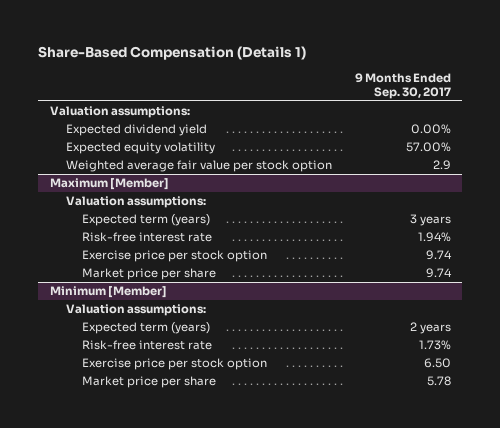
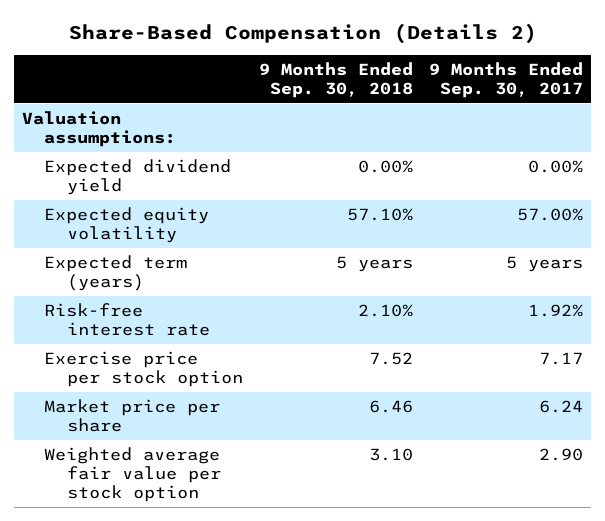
- Share-Based Compensation (Details 1)
+ Share-Based Compensation (Details 2)
- | 9 Months Ended Sep. 30, 2017
+ | 9 Months Ended Sep. 30, 2018 | 9 Months Ended Sep. 30, 2017
- Weighted average fair value per stock option | 2.9
- Maximum [Member]
- Valuation assumptions:
- Expected term (years) | 3 years
- Risk-free interest rate | 1.94%
- Exercise price per stock option | 9.74
- Market price per share | 9.74
- Minimum [Member]
- Valuation assumptions:
- Expected term (years) | 2 years
- Risk-free interest rate | 1.73%
- Exercise price per stock option | 6.50
- Market price per share | 5.78
+ Expected term (years) | 5 years | 5 years
+ Risk-free interest rate | 2.10% | 1.92%
+ Exercise price per stock option | 7.52 | 7.17
+ Market price per share | 6.46 | 6.24
+ Weighted average fair value per stock option | 3.10 | 2.90

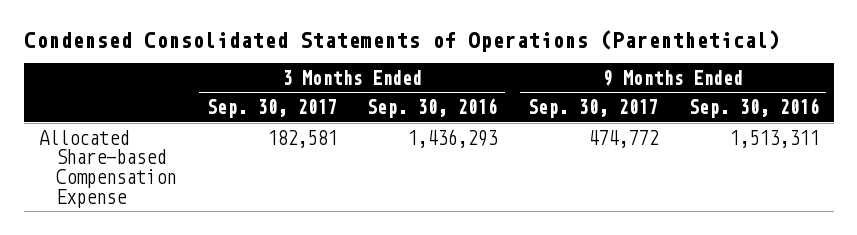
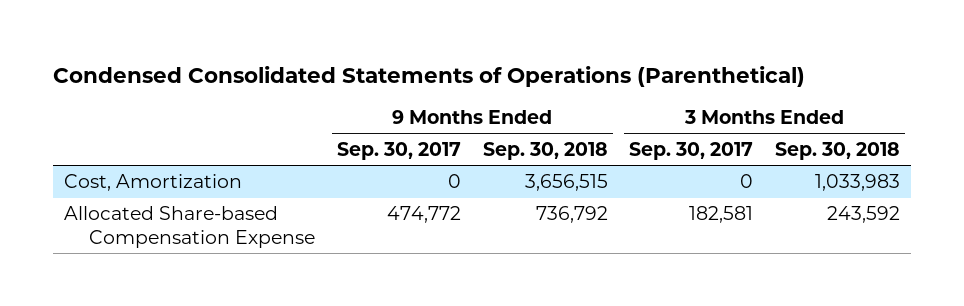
- | 3 Months Ended Sep. 30, 2017 | 3 Months Ended Sep. 30, 2016 | 9 Months Ended Sep. 30, 2017 | 9 Months Ended Sep. 30, 2016
+ | 9 Months Ended Sep. 30, 2017 | 9 Months Ended Sep. 30, 2018 | 3 Months Ended Sep. 30, 2017 | 3 Months Ended Sep. 30, 2018
+ Cost, Amortization | 0 | 3,656,515 | 0 | 1,033,983

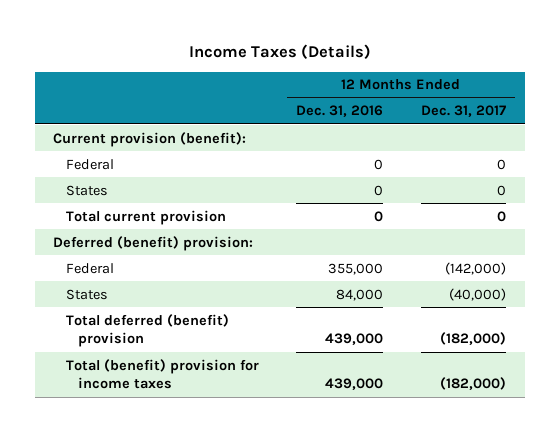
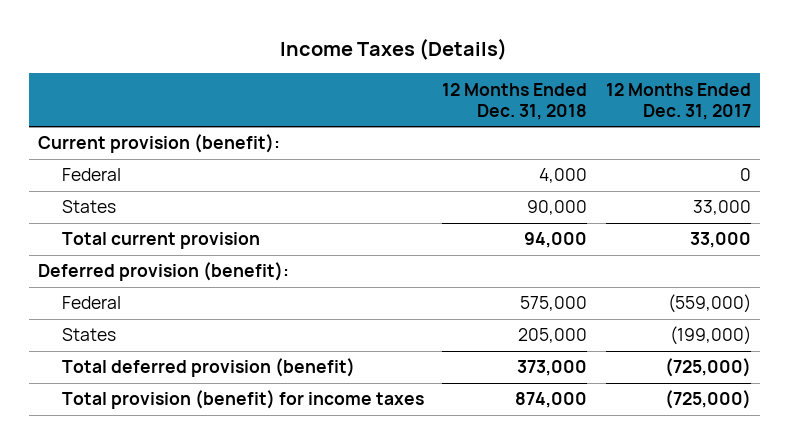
- | 12 Months Ended Dec. 31, 2016 | 12 Months Ended Dec. 31, 2017
+ | 12 Months Ended Dec. 31, 2018 | 12 Months Ended Dec. 31, 2017
- States | 0 | 0
- Total current provision | 0 | 0
- Deferred (benefit) provision:
- Federal | 355,000 | (142,000)
- States | 84,000 | (40,000)
- Total deferred (benefit) provision | 439,000 | (182,000)
- Total (benefit) provision for income taxes | 439,000 | (182,000)
+ States | 90,000 | 33,000
+ Total current provision | 94,000 | 33,000
+ Deferred provision (benefit):
+ Federal | 575,000 | (559,000)
+ States | 205,000 | (199,000)
+ Total deferred provision (benefit) | 373,000 | (725,000)
+ Total provision (benefit) for income taxes | 874,000 | (725,000)

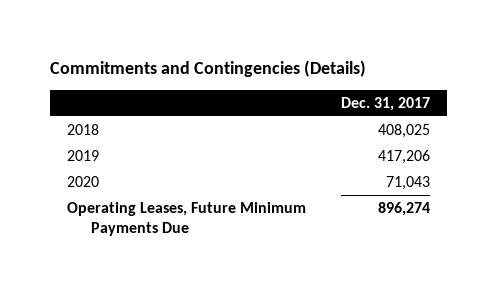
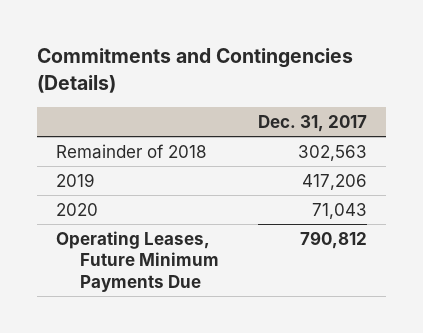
- 2018 | 408,025
+ Remainder of 2018 | 302,563
- Operating Leases, Future Minimum Payments Due | 896,274
+ Operating Leases, Future Minimum Payments Due | 790,812

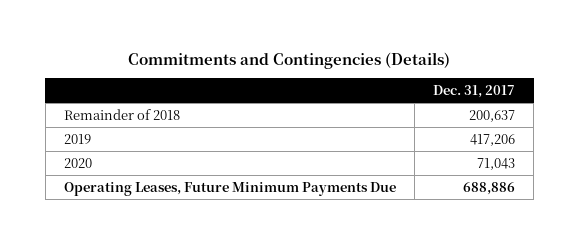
- Remainder of 2018 | 302,563
+ Remainder of 2018 | 200,637
- Operating Leases, Future Minimum Payments Due | 790,812
+ Operating Leases, Future Minimum Payments Due | 688,886

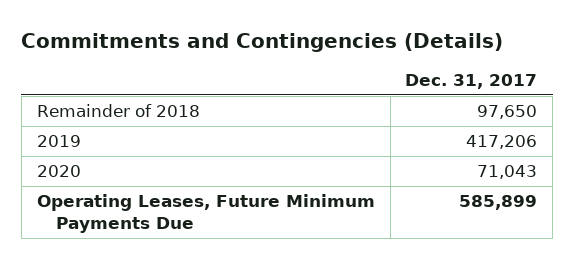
- Remainder of 2018 | 200,637
+ Remainder of 2018 | 97,650
- Operating Leases, Future Minimum Payments Due | 688,886
+ Operating Leases, Future Minimum Payments Due | 585,899

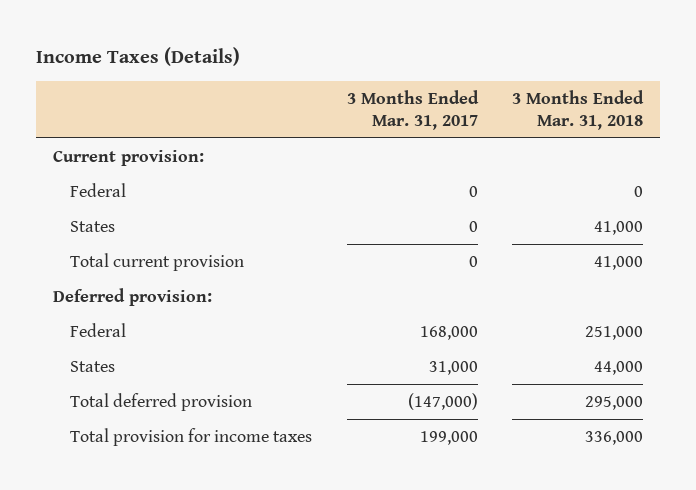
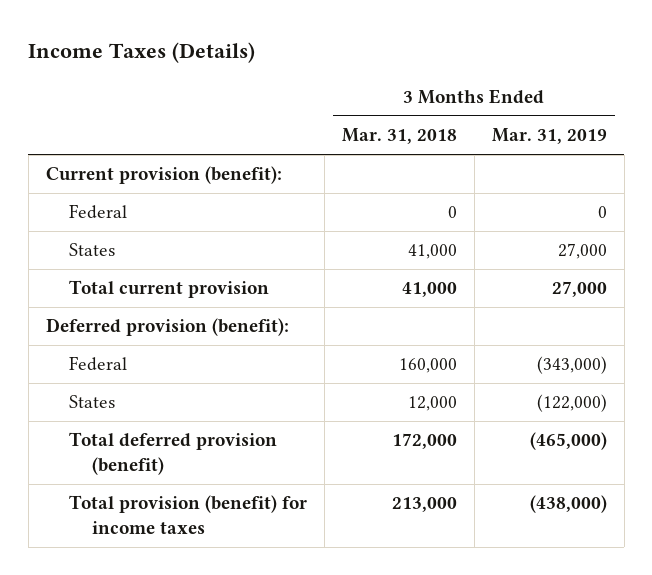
- | 3 Months Ended Mar. 31, 2017 | 3 Months Ended Mar. 31, 2018
+ | 3 Months Ended Mar. 31, 2018 | 3 Months Ended Mar. 31, 2019
- Current provision:
+ Current provision (benefit):
- Deferred provision:
- Federal | 168,000 | 251,000
- States | 31,000 | 44,000
- Total deferred provision | (147,000) | 295,000
- Total provision for income taxes | 199,000 | 336,000
+ Deferred provision (benefit):
+ Federal | 160,000 | (343,000)
+ States | 12,000 | (122,000)
+ Total deferred provision (benefit) | 172,000 | (465,000)
+ Total provision (benefit) for income taxes | 213,000 | (438,000)

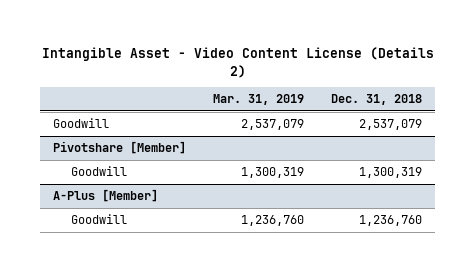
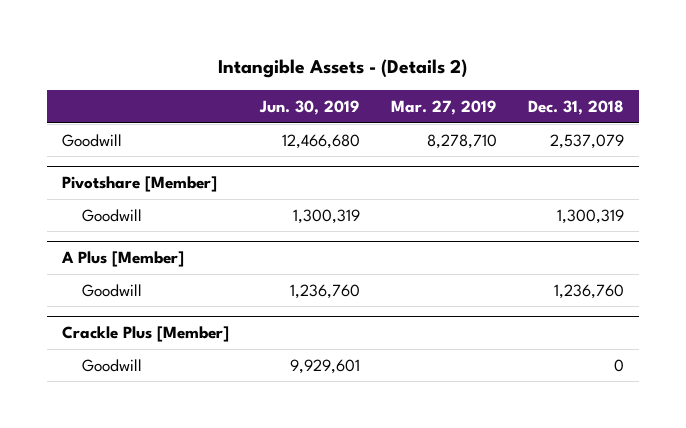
- Intangible Asset - Video Content License (Details 2)
+ Intangible Assets - (Details 2)
- | Mar. 31, 2019 | Dec. 31, 2018
+ | Jun. 30, 2019 | Mar. 27, 2019 | Dec. 31, 2018
- A-Plus [Member]
+ A Plus [Member]
+ Crackle Plus [Member]
+ Goodwill | 9,929,601 | | 0

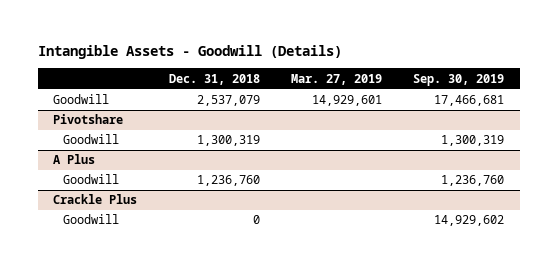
- Intangible Assets - (Details 2)
+ Intangible Assets - Goodwill (Details)
- | Jun. 30, 2019 | Mar. 27, 2019 | Dec. 31, 2018
+ | Dec. 31, 2018 | Mar. 27, 2019 | Sep. 30, 2019
- Goodwill | 12,466,680 | 8,278,710 | 2,537,079
- Pivotshare [Member]
+ Goodwill | 2,537,079 | 14,929,601 | 17,466,681
+ Pivotshare
- A Plus [Member]
+ A Plus
- Crackle Plus [Member]
+ Crackle Plus

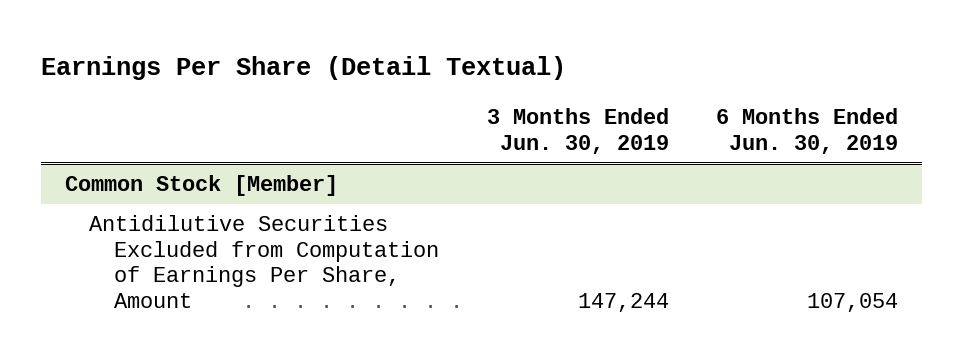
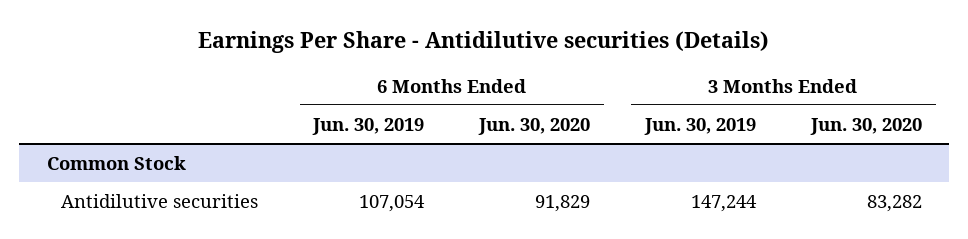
- Earnings Per Share (Detail Textual)
+ Earnings Per Share - Antidilutive securities (Details)
- | 3 Months Ended Jun. 30, 2019 | 6 Months Ended Jun. 30, 2019
+ | 6 Months Ended Jun. 30, 2019 | 6 Months Ended Jun. 30, 2020 | 3 Months Ended Jun. 30, 2019 | 3 Months Ended Jun. 30, 2020
- Common Stock [Member]
- Antidilutive Securities Excluded from Computation of Earnings Per Share, Amount | 147,244 | 107,054
+ Common Stock
+ Antidilutive securities | 107,054 | 91,829 | 147,244 | 83,282

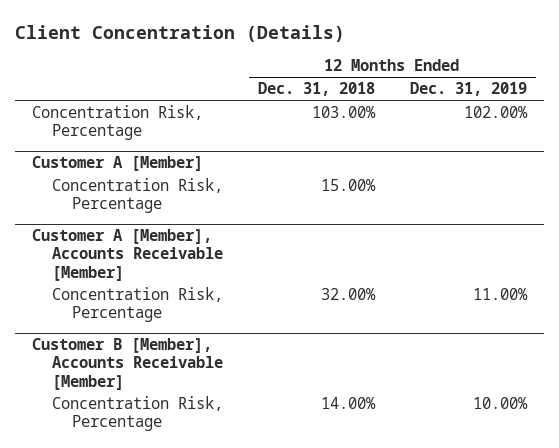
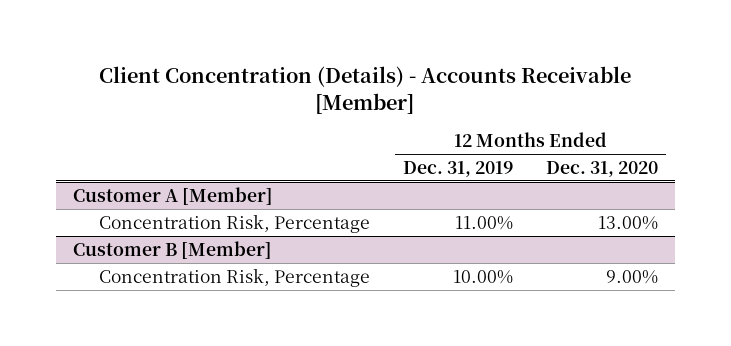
- Client Concentration (Details)
+ Client Concentration (Details) - Accounts Receivable [Member]
- | 12 Months Ended Dec. 31, 2018 | 12 Months Ended Dec. 31, 2019
+ | 12 Months Ended Dec. 31, 2019 | 12 Months Ended Dec. 31, 2020
- Concentration Risk, Percentage | 103.00% | 102.00%
@ Customer A [Member]
- Concentration Risk, Percentage | 15.00% |
- Customer A [Member], Accounts Receivable [Member]
- Customer B [Member], Accounts Receivable [Member]
+ Customer B [Member]

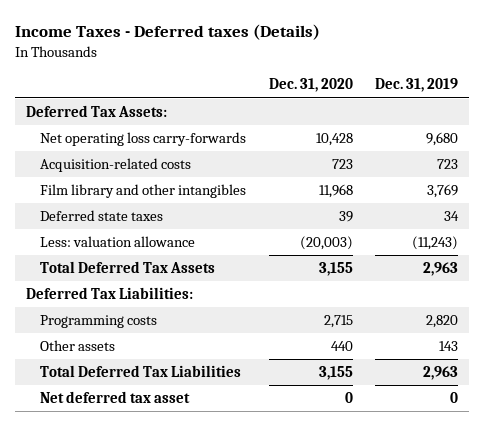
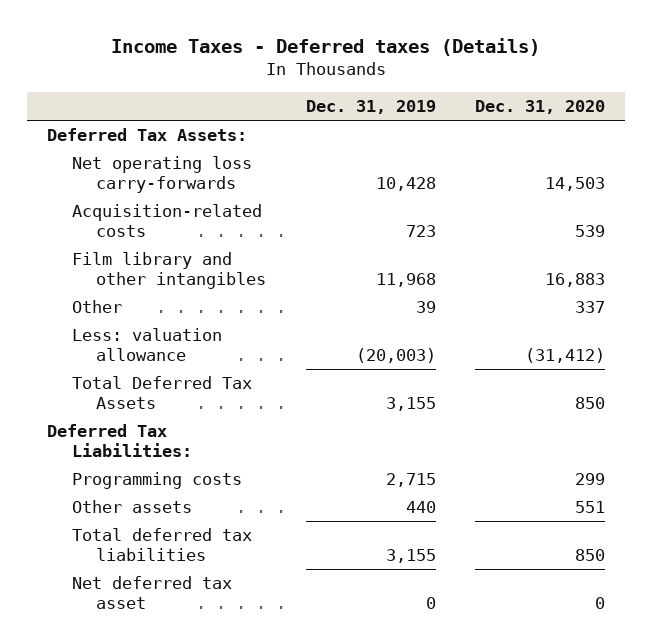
- | Dec. 31, 2020 | Dec. 31, 2019
+ | Dec. 31, 2019 | Dec. 31, 2020
- Net operating loss carry-forwards | 10,428 | 9,680
- Acquisition-related costs | 723 | 723
- Film library and other intangibles | 11,968 | 3,769
- Deferred state taxes | 39 | 34
- Less: valuation allowance | (20,003) | (11,243)
- Total Deferred Tax Assets | 3,155 | 2,963
+ Net operating loss carry-forwards | 10,428 | 14,503
+ Acquisition-related costs | 723 | 539
+ Film library and other intangibles | 11,968 | 16,883
+ Other | 39 | 337
+ Less: valuation allowance | (20,003) | (31,412)
+ Total Deferred Tax Assets | 3,155 | 850
- Programming costs | 2,715 | 2,820
- Other assets | 440 | 143
- Total Deferred Tax Liabilities | 3,155 | 2,963
+ Programming costs | 2,715 | 299
+ Other assets | 440 | 551
+ Total deferred tax liabilities | 3,155 | 850

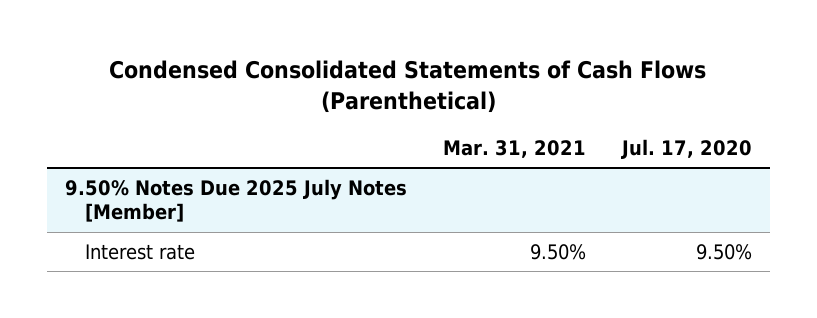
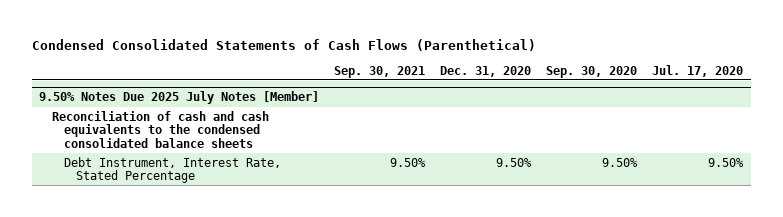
- | Mar. 31, 2021 | Jul. 17, 2020
+ | Sep. 30, 2021 | Dec. 31, 2020 | Sep. 30, 2020 | Jul. 17, 2020
@ 9.50% Notes Due 2025 July Notes [Member]
- Interest rate | 9.50% | 9.50%
+ Reconciliation of cash and cash equivalents to the condensed consolidated balance sheets
+ Debt Instrument, Interest Rate, Stated Percentage | 9.50% | 9.50% | 9.50% | 9.50%

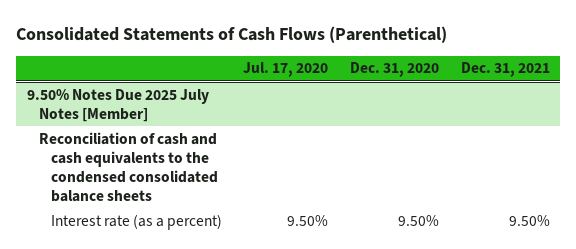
- Condensed Consolidated Statements of Cash Flows (Parenthetical)
+ Consolidated Statements of Cash Flows (Parenthetical)
- | Sep. 30, 2021 | Dec. 31, 2020 | Sep. 30, 2020 | Jul. 17, 2020
+ | Jul. 17, 2020 | Dec. 31, 2020 | Dec. 31, 2021
@ 9.50% Notes Due 2025 July Notes [Member]
- Debt Instrument, Interest Rate, Stated Percentage | 9.50% | 9.50% | 9.50% | 9.50%
+ Interest rate (as a percent) | 9.50% | 9.50% | 9.50%

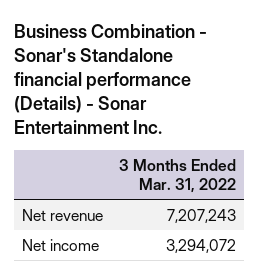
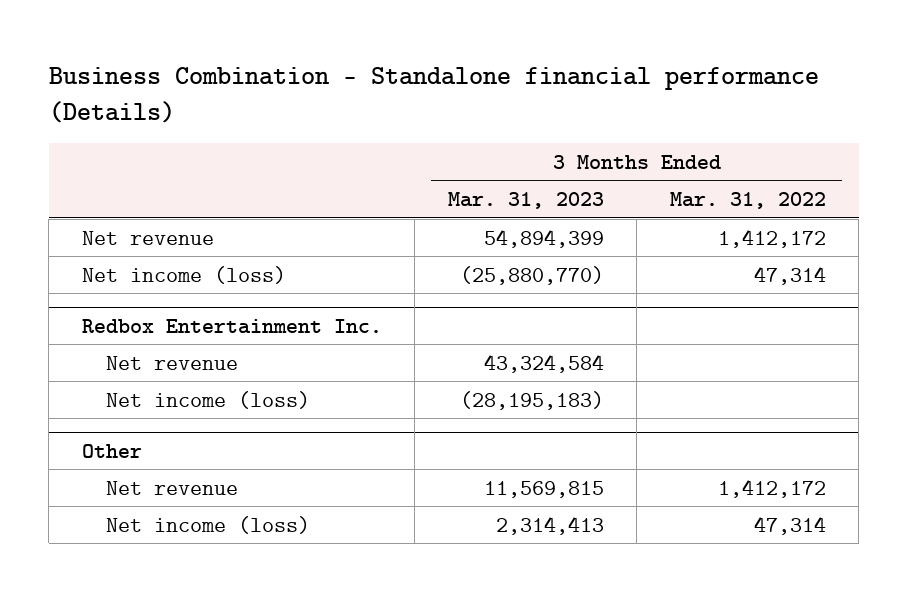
- Business Combination - Sonar's Standalone financial performance (Details) - Sonar Entertainment Inc.
+ Business Combination - Standalone financial performance (Details)
- | 3 Months Ended Mar. 31, 2022
+ | 3 Months Ended Mar. 31, 2023 | 3 Months Ended Mar. 31, 2022
- Net revenue | 7,207,243
- Net income | 3,294,072
+ Net revenue | 54,894,399 | 1,412,172
+ Net income (loss) | (25,880,770) | 47,314
+ Redbox Entertainment Inc.
+ Net revenue | 43,324,584 |
+ Net income (loss) | (28,195,183) |
+ Other
+ Net revenue | 11,569,815 | 1,412,172
+ Net income (loss) | 2,314,413 | 47,314

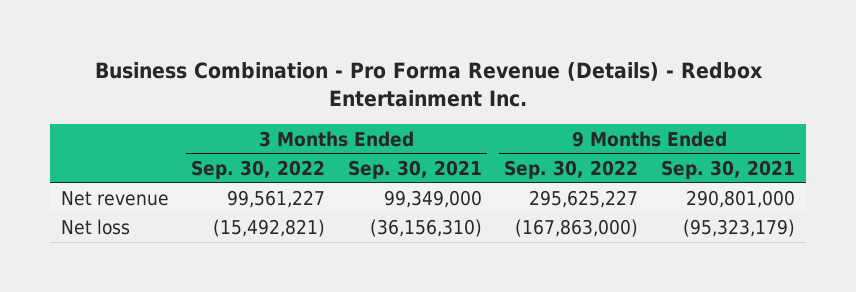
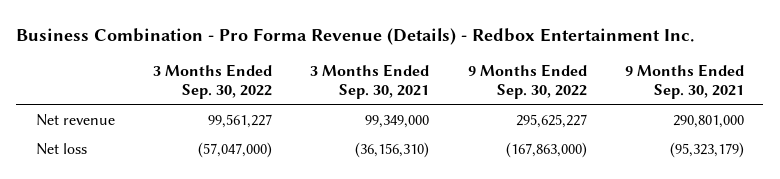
- Net loss | (15,492,821) | (36,156,310) | (167,863,000) | (95,323,179)
+ Net loss | (57,047,000) | (36,156,310) | (167,863,000) | (95,323,179)

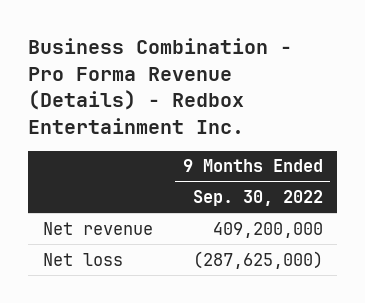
- | 3 Months Ended Sep. 30, 2022 | 3 Months Ended Sep. 30, 2021 | 9 Months Ended Sep. 30, 2022 | 9 Months Ended Sep. 30, 2021
+ | 9 Months Ended Sep. 30, 2022
- Net revenue | 99,561,227 | 99,349,000 | 295,625,227 | 290,801,000
- Net loss | (57,047,000) | (36,156,310) | (167,863,000) | (95,323,179)
+ Net revenue | 409,200,000
+ Net loss | (287,625,000)

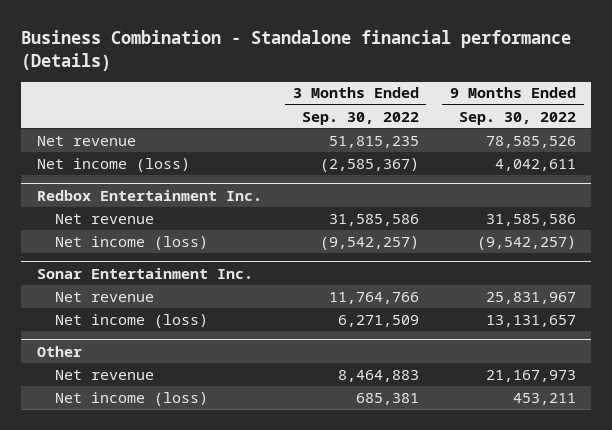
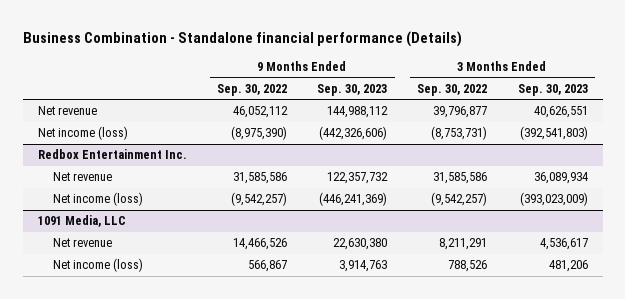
- | 3 Months Ended Sep. 30, 2022 | 9 Months Ended Sep. 30, 2022
+ | 9 Months Ended Sep. 30, 2022 | 9 Months Ended Sep. 30, 2023 | 3 Months Ended Sep. 30, 2022 | 3 Months Ended Sep. 30, 2023
- Net revenue | 51,815,235 | 78,585,526
- Net income (loss) | (2,585,367) | 4,042,611
+ Net revenue | 46,052,112 | 144,988,112 | 39,796,877 | 40,626,551
+ Net income (loss) | (8,975,390) | (442,326,606) | (8,753,731) | (392,541,803)
- Sonar Entertainment Inc.
- Net revenue | 11,764,766 | 25,831,967
- Net income (loss) | 6,271,509 | 13,131,657
- Other
- Net revenue | 8,464,883 | 21,167,973
- Net income (loss) | 685,381 | 453,211
+ 1091 Media, LLC
+ Net revenue | 14,466,526 | 22,630,380 | 8,211,291 | 4,536,617
+ Net income (loss) | 566,867 | 3,914,763 | 788,526 | 481,206

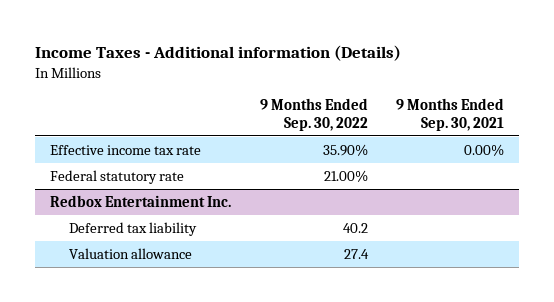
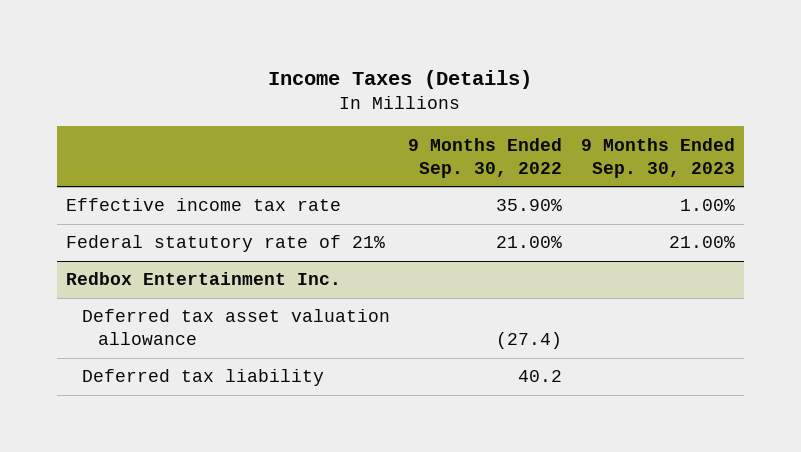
- Income Taxes - Additional information (Details)
+ Income Taxes (Details)
- | 9 Months Ended Sep. 30, 2022 | 9 Months Ended Sep. 30, 2021
+ | 9 Months Ended Sep. 30, 2022 | 9 Months Ended Sep. 30, 2023
- Federal statutory rate | 21.00% |
+ Federal statutory rate of 21% | 21.00% | 21.00%
@ Redbox Entertainment Inc.
+ Deferred tax asset valuation allowance | (27.4) |
- Valuation allowance | 27.4 |

